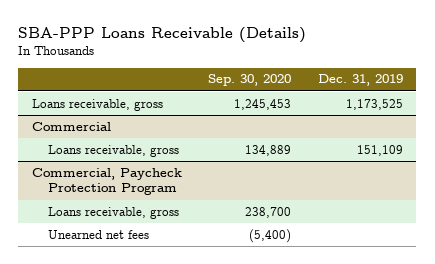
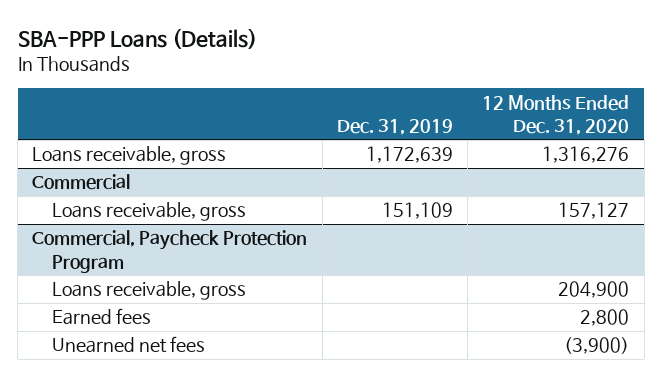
- SBA-PPP Loans Receivable (Details)
+ SBA-PPP Loans (Details)
- | Sep. 30, 2020 | Dec. 31, 2019
+ | Dec. 31, 2019 | 12 Months Ended Dec. 31, 2020
- Loans receivable, gross | 1,245,453 | 1,173,525
+ Loans receivable, gross | 1,172,639 | 1,316,276
@ Commercial, Paycheck Protection Program
+ Earned fees | | 2,800

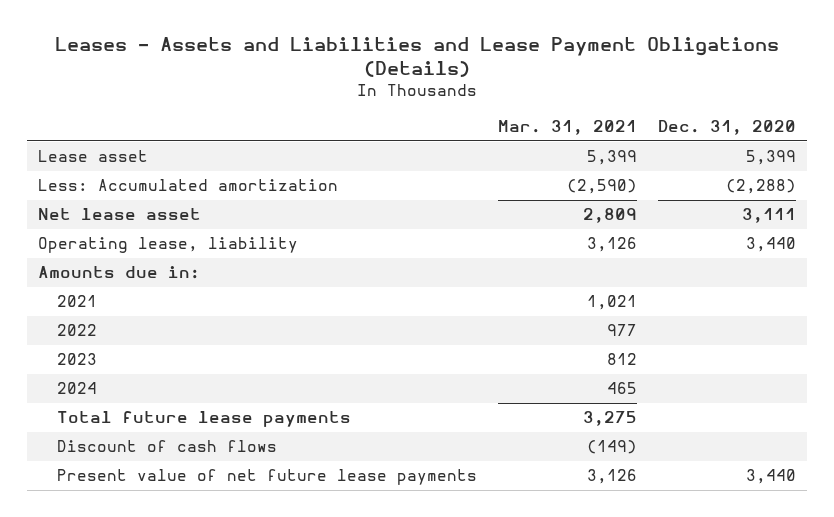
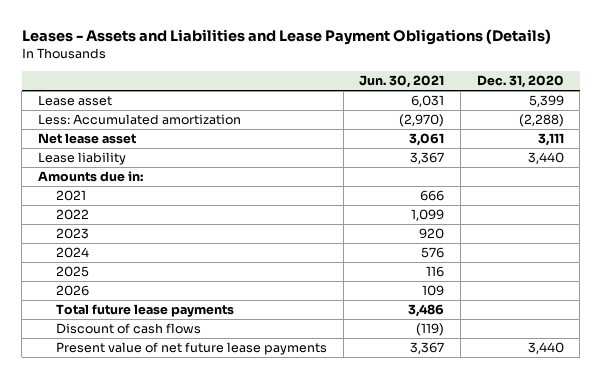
- | Mar. 31, 2021 | Dec. 31, 2020
+ | Jun. 30, 2021 | Dec. 31, 2020
- Operating lease, liability | 3,126 | 3,440
+ Lease liability | 3,367 | 3,440
+ 2025 | 116 |
+ 2026 | 109 |

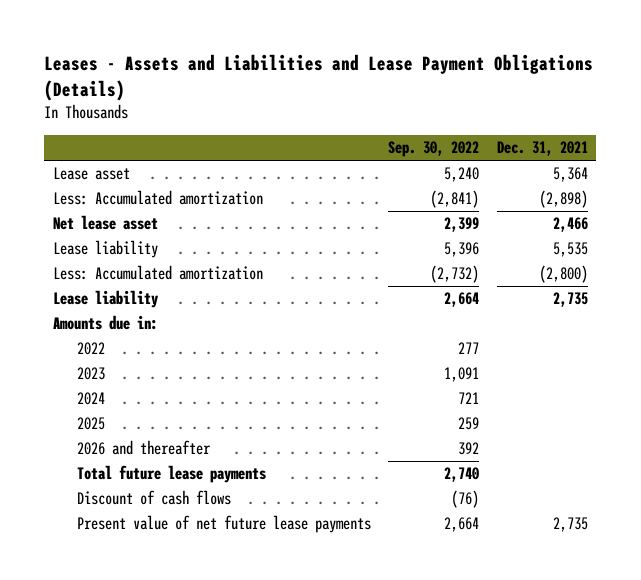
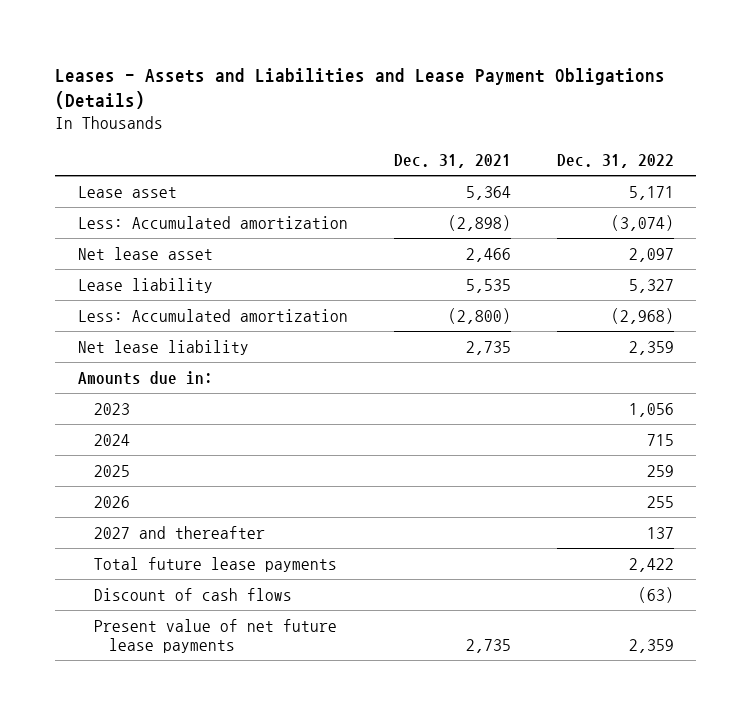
- | Sep. 30, 2022 | Dec. 31, 2021
+ | Dec. 31, 2021 | Dec. 31, 2022
- Lease liability | 2,664 | 2,735
+ Net lease liability | 2,735 | 2,359
- 2022 | 277 |
- 2026 and thereafter | 392 |
+ 2026 | | 255
+ 2027 and thereafter | | 137

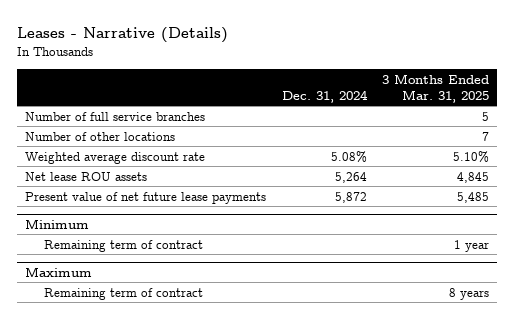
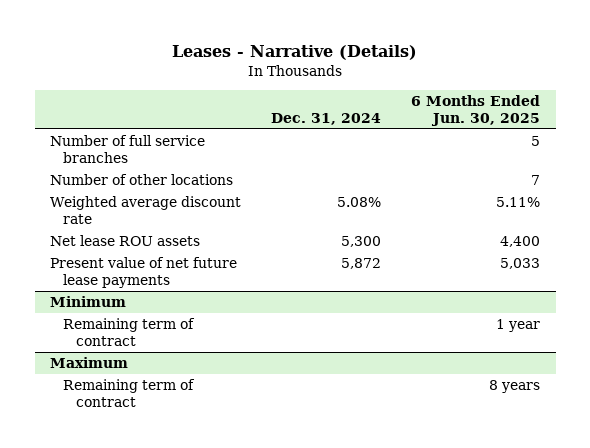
- | Dec. 31, 2024 | 3 Months Ended Mar. 31, 2025
+ | Dec. 31, 2024 | 6 Months Ended Jun. 30, 2025
- Net lease ROU assets | 5,264 | 4,845
+ Net lease ROU assets | 5,300 | 4,400

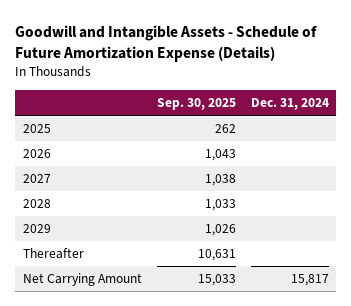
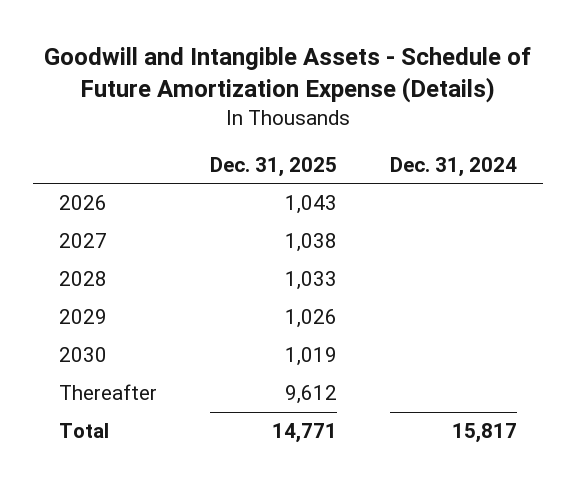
- | Sep. 30, 2025 | Dec. 31, 2024
+ | Dec. 31, 2025 | Dec. 31, 2024
- 2025 | 262 |
+ 2030 | 1,019 |
- Net Carrying Amount | 15,033 | 15,817
+ Total | 14,771 | 15,817

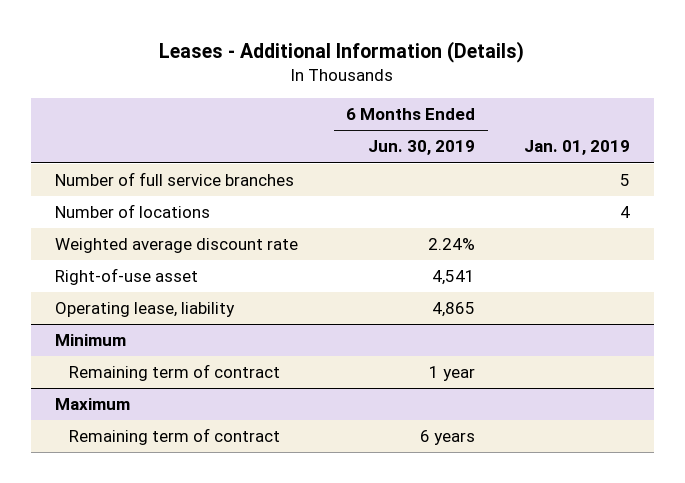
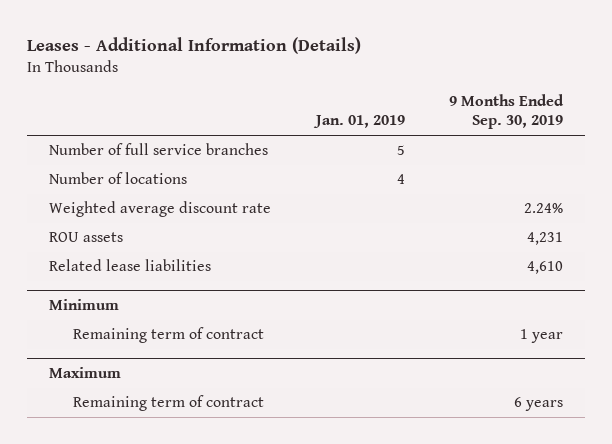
- | 6 Months Ended Jun. 30, 2019 | Jan. 01, 2019
+ | Jan. 01, 2019 | 9 Months Ended Sep. 30, 2019
- Right-of-use asset | 4,541 |
- Operating lease, liability | 4,865 |
+ ROU assets | | 4,231
+ Related lease liabilities | | 4,610

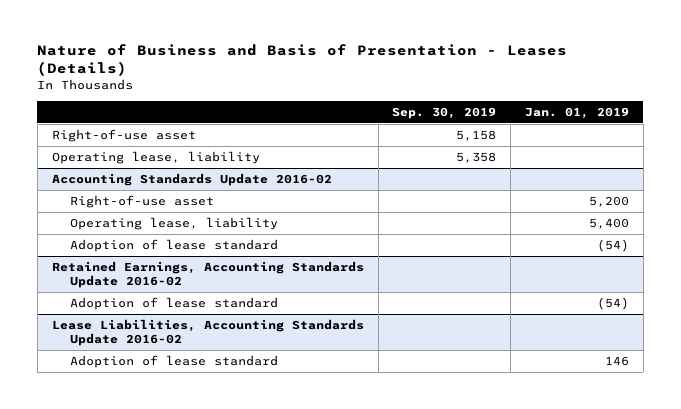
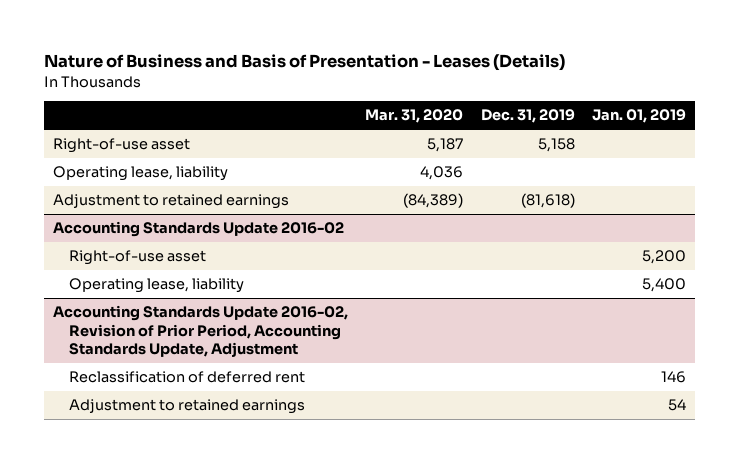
- | Sep. 30, 2019 | Jan. 01, 2019
+ | Mar. 31, 2020 | Dec. 31, 2019 | Jan. 01, 2019
+ Adjustment to retained earnings | (84,389) | (81,618) |
@ Accounting Standards Update 2016-02
- Adoption of lease standard | | (54)
- Retained Earnings, Accounting Standards Update 2016-02
- Adoption of lease standard | | (54)
- Lease Liabilities, Accounting Standards Update 2016-02
- Adoption of lease standard | | 146
+ Accounting Standards Update 2016-02, Revision of Prior Period, Accounting Standards Update, Adjustment
+ Reclassification of deferred rent | | | 146
+ Adjustment to retained earnings | | | 54

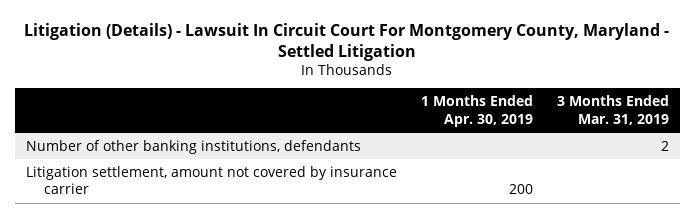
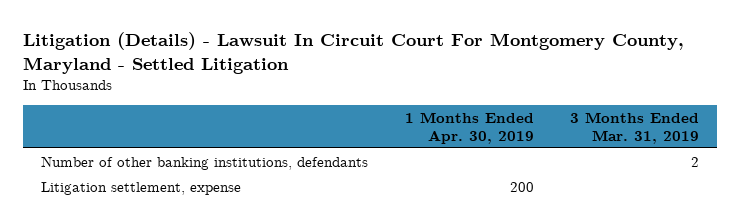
- Litigation settlement, amount not covered by insurance carrier | 200 |
+ Litigation settlement, expense | 200 |

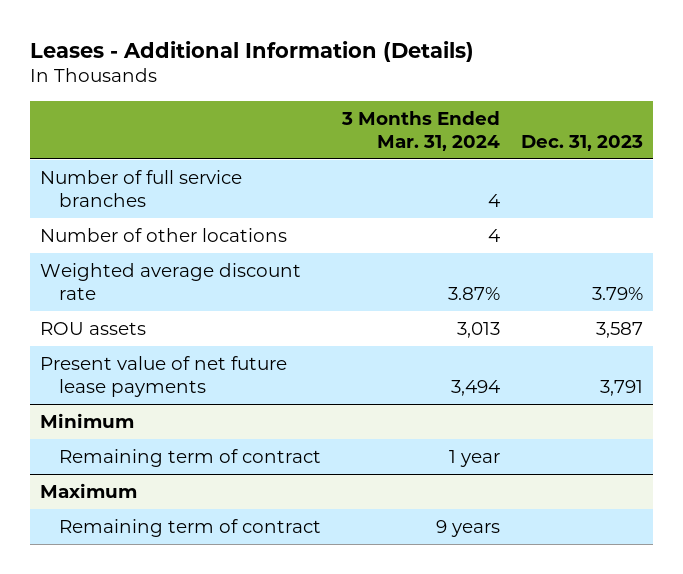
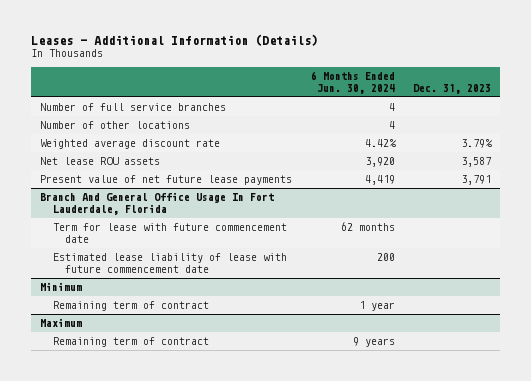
- | 3 Months Ended Mar. 31, 2024 | Dec. 31, 2023
+ | 6 Months Ended Jun. 30, 2024 | Dec. 31, 2023
- ROU assets | 3,013 | 3,587
+ Net lease ROU assets | 3,920 | 3,587
+ Branch And General Office Usage In Fort Lauderdale, Florida
+ Term for lease with future commencement date | 62 months |
+ Estimated lease liability of lease with future commencement date | 200 |

